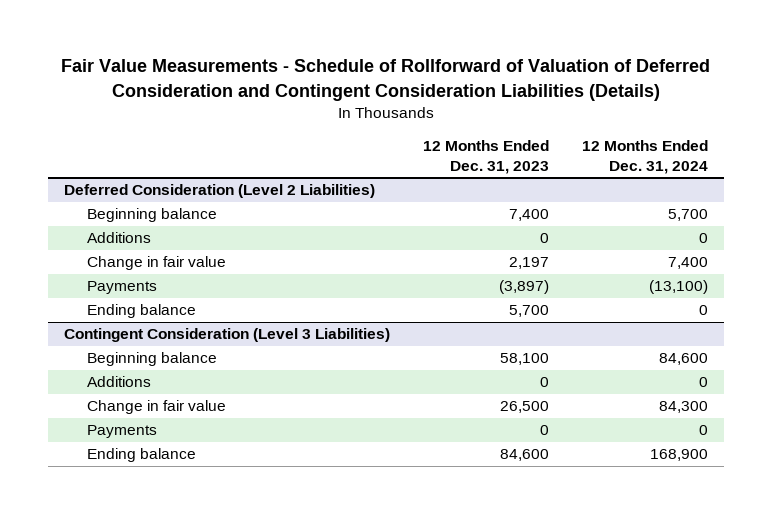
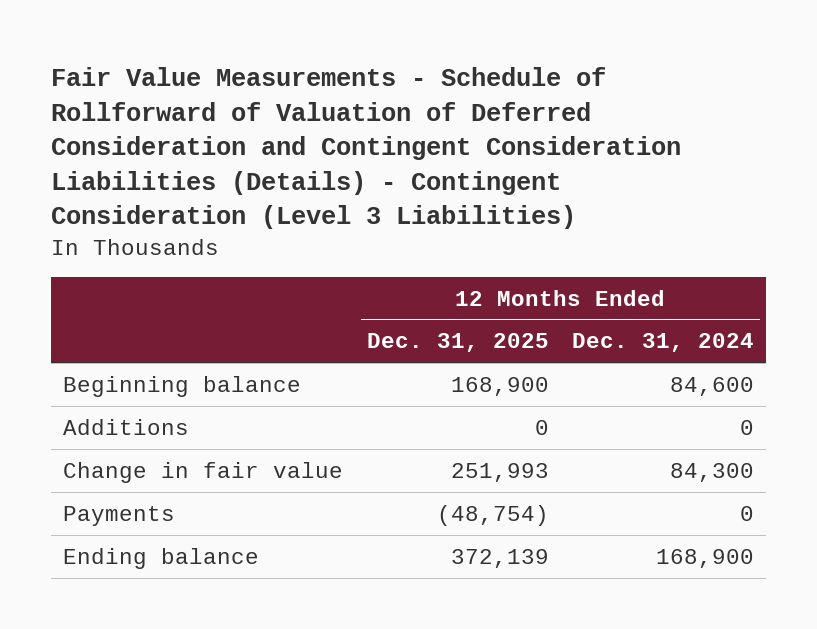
- Fair Value Measurements - Schedule of Rollforward of Valuation of Deferred Consideration and Contingent Consideration Liabilities (Details)
+ Fair Value Measurements - Schedule of Rollforward of Valuation of Deferred Consideration and Contingent Consideration Liabilities (Details) - Contingent Consideration (Level 3 Liabilities)
- | 12 Months Ended Dec. 31, 2023 | 12 Months Ended Dec. 31, 2024
+ | 12 Months Ended Dec. 31, 2025 | 12 Months Ended Dec. 31, 2024
- Deferred Consideration (Level 2 Liabilities)
- Beginning balance | 7,400 | 5,700
- Additions | 0 | 0
- Change in fair value | 2,197 | 7,400
- Payments | (3,897) | (13,100)
- Ending balance | 5,700 | 0
- Contingent Consideration (Level 3 Liabilities)

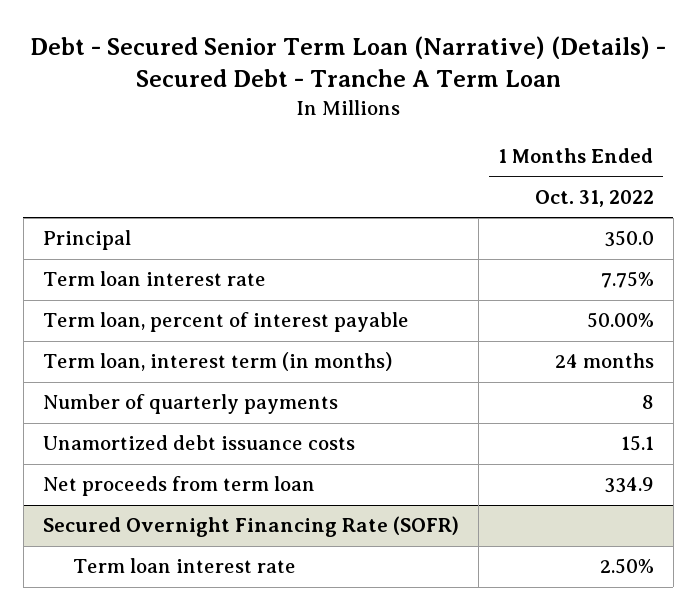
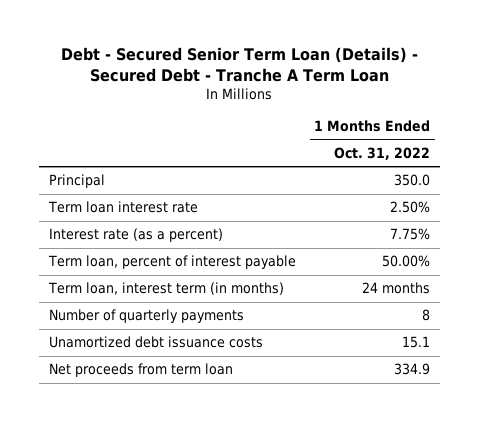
- Debt - Secured Senior Term Loan (Narrative) (Details) - Secured Debt - Tranche A Term Loan
+ Debt - Secured Senior Term Loan (Details) - Secured Debt - Tranche A Term Loan
- Term loan interest rate | 7.75%
+ Term loan interest rate | 2.50%
+ Interest rate (as a percent) | 7.75%
- Secured Overnight Financing Rate (SOFR)
- Term loan interest rate | 2.50%

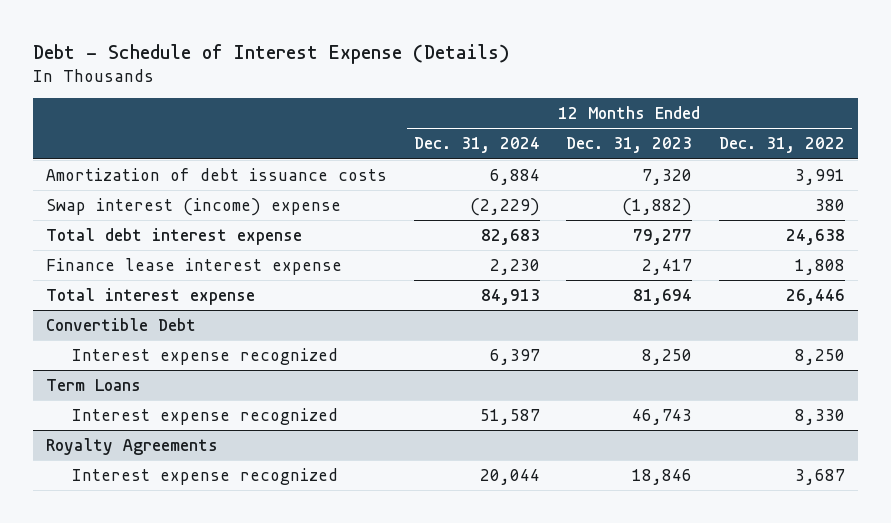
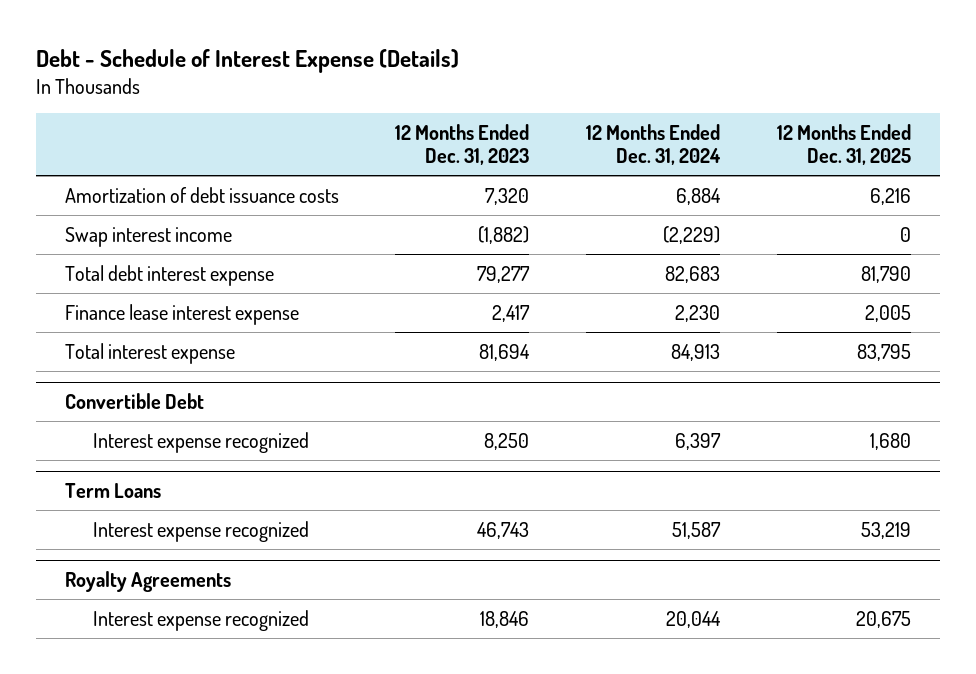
- | 12 Months Ended Dec. 31, 2024 | 12 Months Ended Dec. 31, 2023 | 12 Months Ended Dec. 31, 2022
+ | 12 Months Ended Dec. 31, 2023 | 12 Months Ended Dec. 31, 2024 | 12 Months Ended Dec. 31, 2025
- Swap interest (income) expense | (2,229) | (1,882) | 380
+ Swap interest income | (1,882) | (2,229) | 0

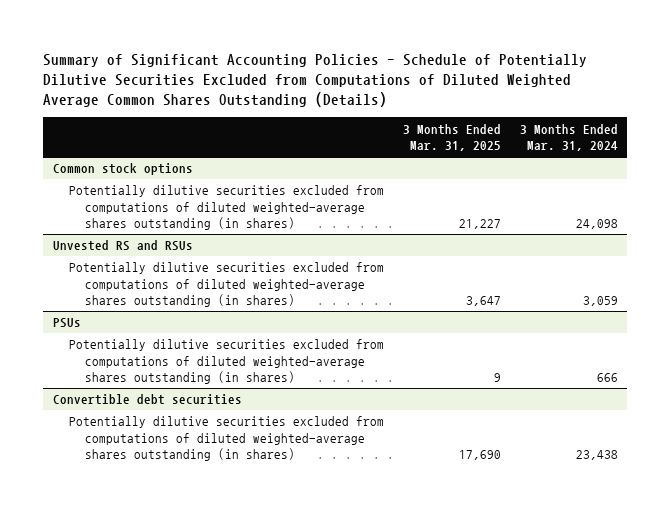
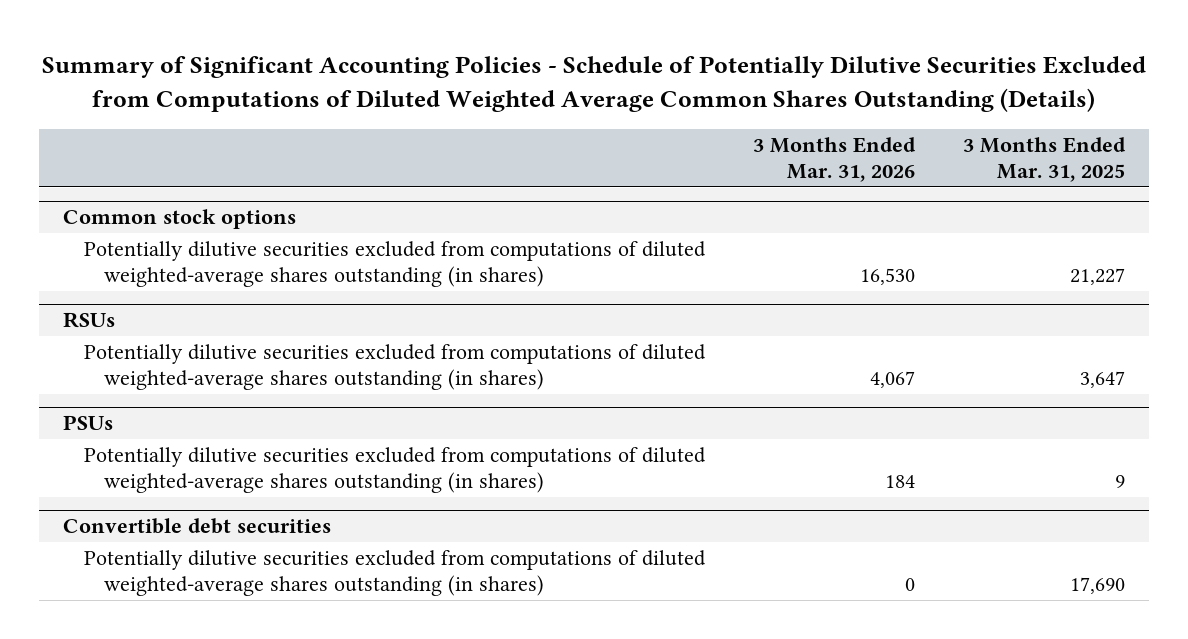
- | 3 Months Ended Mar. 31, 2025 | 3 Months Ended Mar. 31, 2024
+ | 3 Months Ended Mar. 31, 2026 | 3 Months Ended Mar. 31, 2025
- Unvested RS and RSUs
+ RSUs

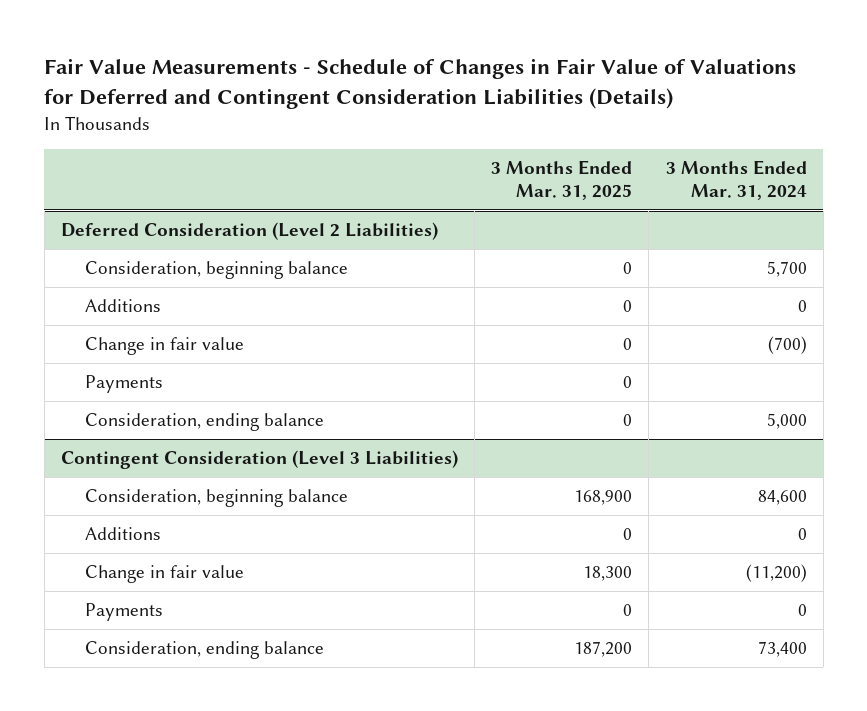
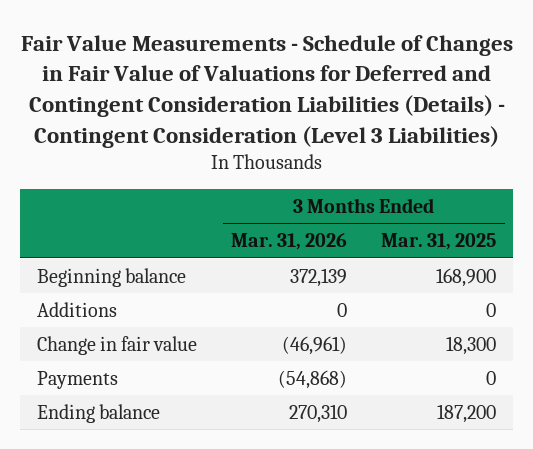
- Fair Value Measurements - Schedule of Changes in Fair Value of Valuations for Deferred and Contingent Consideration Liabilities (Details)
+ Fair Value Measurements - Schedule of Changes in Fair Value of Valuations for Deferred and Contingent Consideration Liabilities (Details) - Contingent Consideration (Level 3 Liabilities)
- | 3 Months Ended Mar. 31, 2025 | 3 Months Ended Mar. 31, 2024
+ | 3 Months Ended Mar. 31, 2026 | 3 Months Ended Mar. 31, 2025
- Deferred Consideration (Level 2 Liabilities)
- Consideration, beginning balance | 0 | 5,700
- Additions | 0 | 0
- Change in fair value | 0 | (700)
- Payments | 0 |
- Consideration, ending balance | 0 | 5,000
- Contingent Consideration (Level 3 Liabilities)
- Consideration, beginning balance | 168,900 | 84,600
+ Beginning balance | 372,139 | 168,900
- Consideration, ending balance | 187,200 | 73,400
+ Ending balance | 270,310 | 187,200

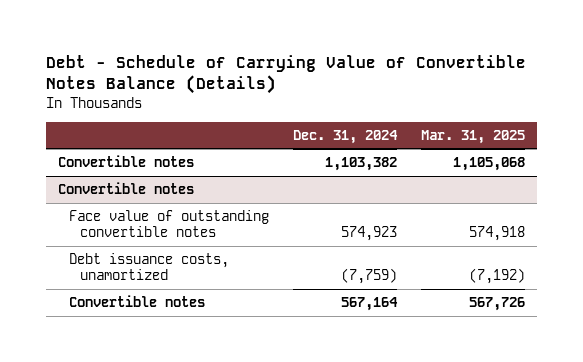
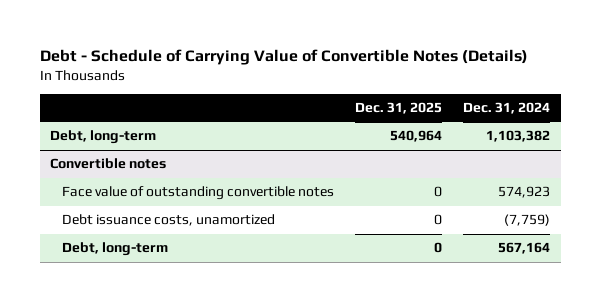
- Debt - Schedule of Carrying Value of Convertible Notes Balance (Details)
+ Debt - Schedule of Carrying Value of Convertible Notes (Details)
- | Dec. 31, 2024 | Mar. 31, 2025
+ | Dec. 31, 2025 | Dec. 31, 2024
- Convertible notes | 1,103,382 | 1,105,068
+ Debt, long-term | 540,964 | 1,103,382
@ Convertible notes
- Convertible notes | 567,164 | 567,726
+ Debt, long-term | 0 | 567,164

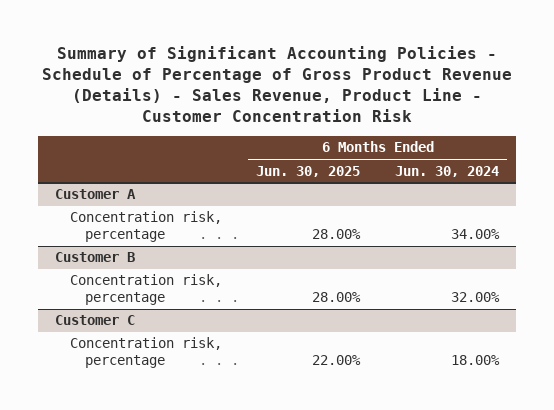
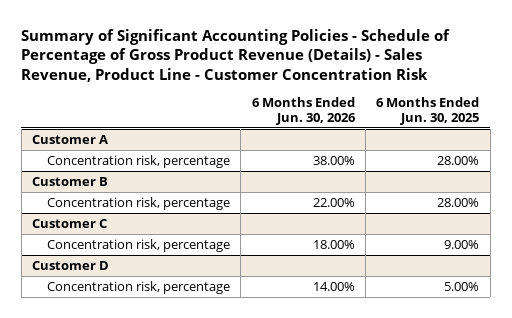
- | 6 Months Ended Jun. 30, 2025 | 6 Months Ended Jun. 30, 2024
+ | 6 Months Ended Jun. 30, 2026 | 6 Months Ended Jun. 30, 2025
@ Customer C
- Concentration risk, percentage | 22.00% | 18.00%
+ Concentration risk, percentage | 18.00% | 9.00%
+ Customer D
+ Concentration risk, percentage | 14.00% | 5.00%

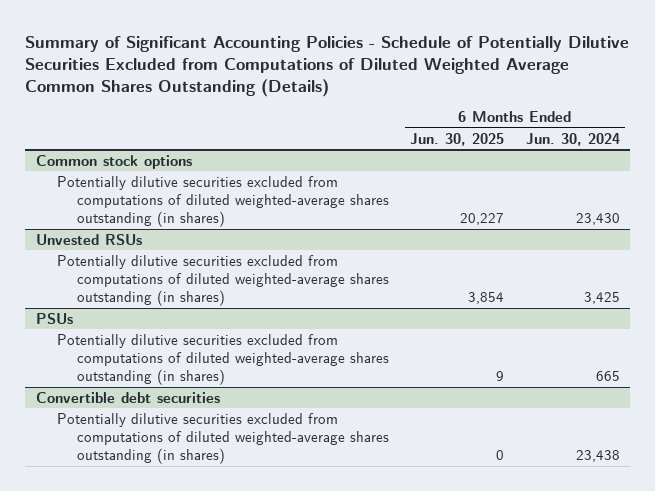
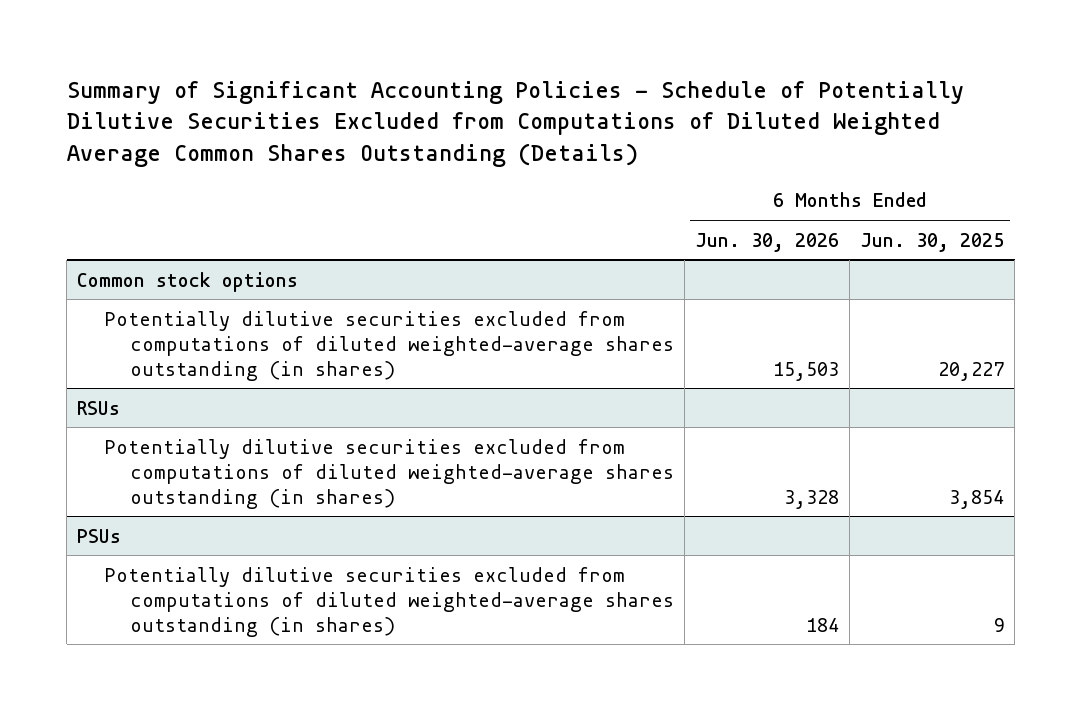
- | 6 Months Ended Jun. 30, 2025 | 6 Months Ended Jun. 30, 2024
+ | 6 Months Ended Jun. 30, 2026 | 6 Months Ended Jun. 30, 2025
- Unvested RSUs
+ RSUs
- Convertible debt securities
- Potentially dilutive securities excluded from computations of diluted weighted-average shares outstanding (in shares) | 0 | 23,438

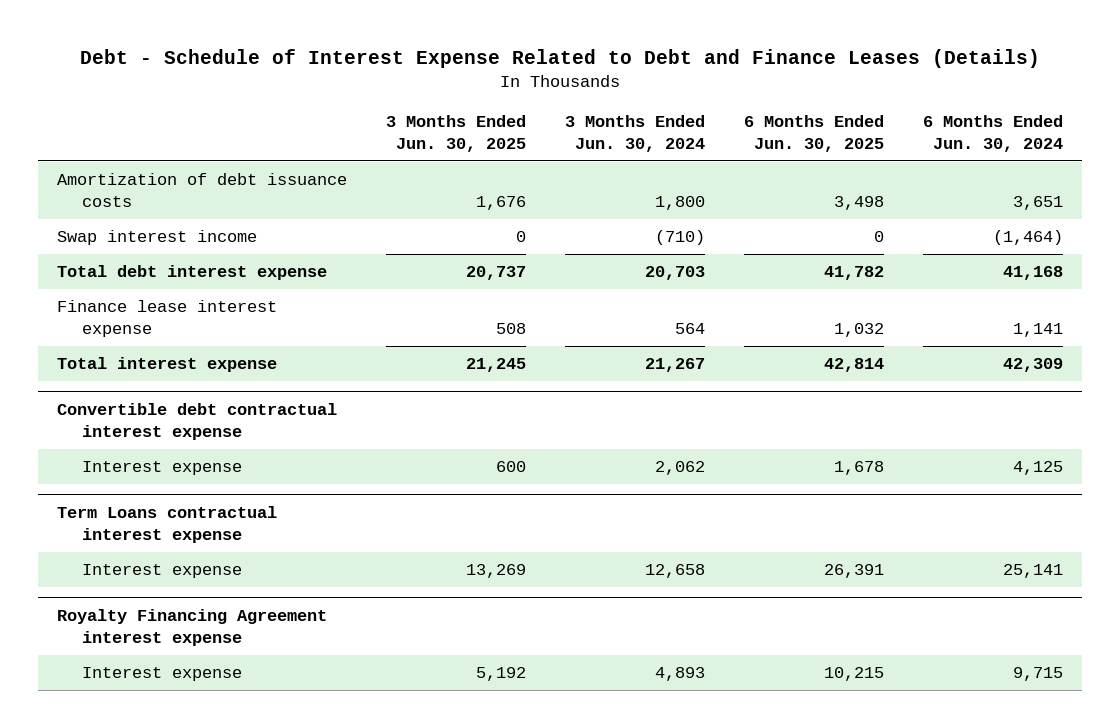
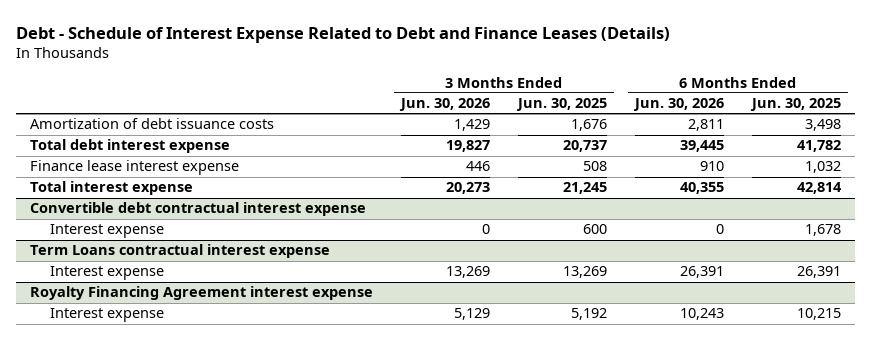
- | 3 Months Ended Jun. 30, 2025 | 3 Months Ended Jun. 30, 2024 | 6 Months Ended Jun. 30, 2025 | 6 Months Ended Jun. 30, 2024
+ | 3 Months Ended Jun. 30, 2026 | 3 Months Ended Jun. 30, 2025 | 6 Months Ended Jun. 30, 2026 | 6 Months Ended Jun. 30, 2025
- Swap interest income | 0 | (710) | 0 | (1,464)

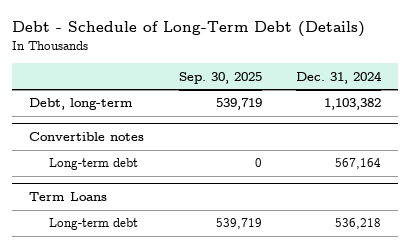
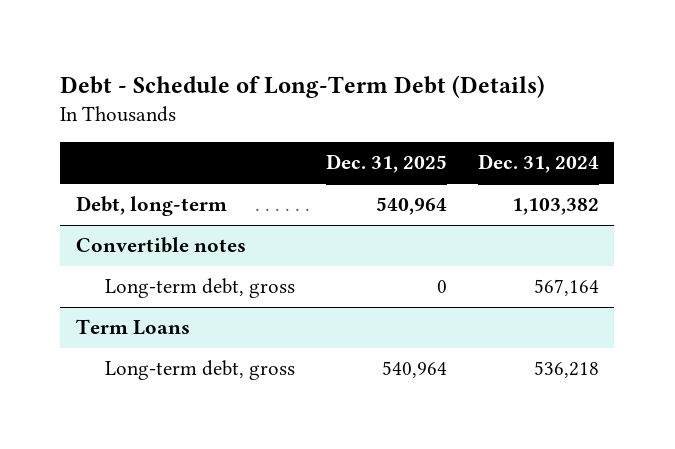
- | Sep. 30, 2025 | Dec. 31, 2024
+ | Dec. 31, 2025 | Dec. 31, 2024
@ Convertible notes
- Long-term debt | 0 | 567,164
+ Long-term debt, gross | 0 | 567,164
@ Term Loans
- Long-term debt | 539,719 | 536,218
+ Long-term debt, gross | 540,964 | 536,218

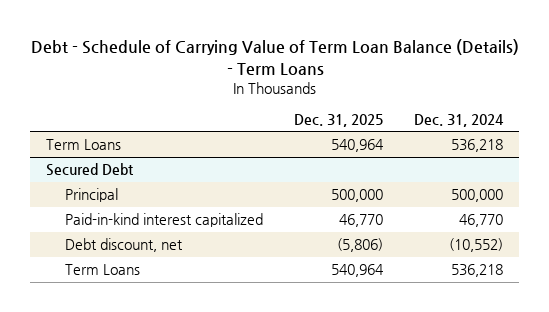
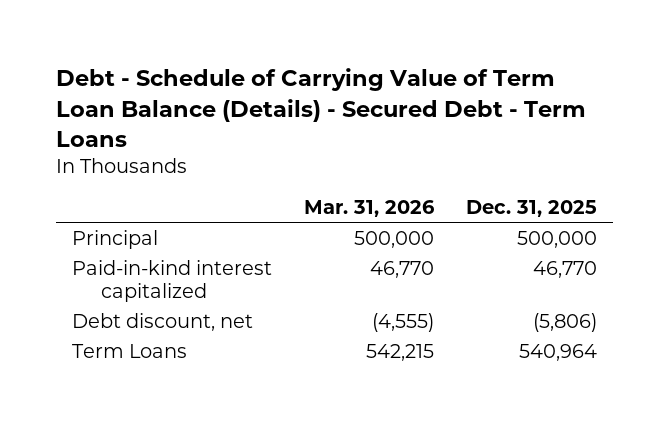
- Debt - Schedule of Carrying Value of Term Loan Balance (Details) - Term Loans
+ Debt - Schedule of Carrying Value of Term Loan Balance (Details) - Secured Debt - Term Loans
- | Dec. 31, 2025 | Dec. 31, 2024
+ | Mar. 31, 2026 | Dec. 31, 2025
- Term Loans | 540,964 | 536,218
- Secured Debt

